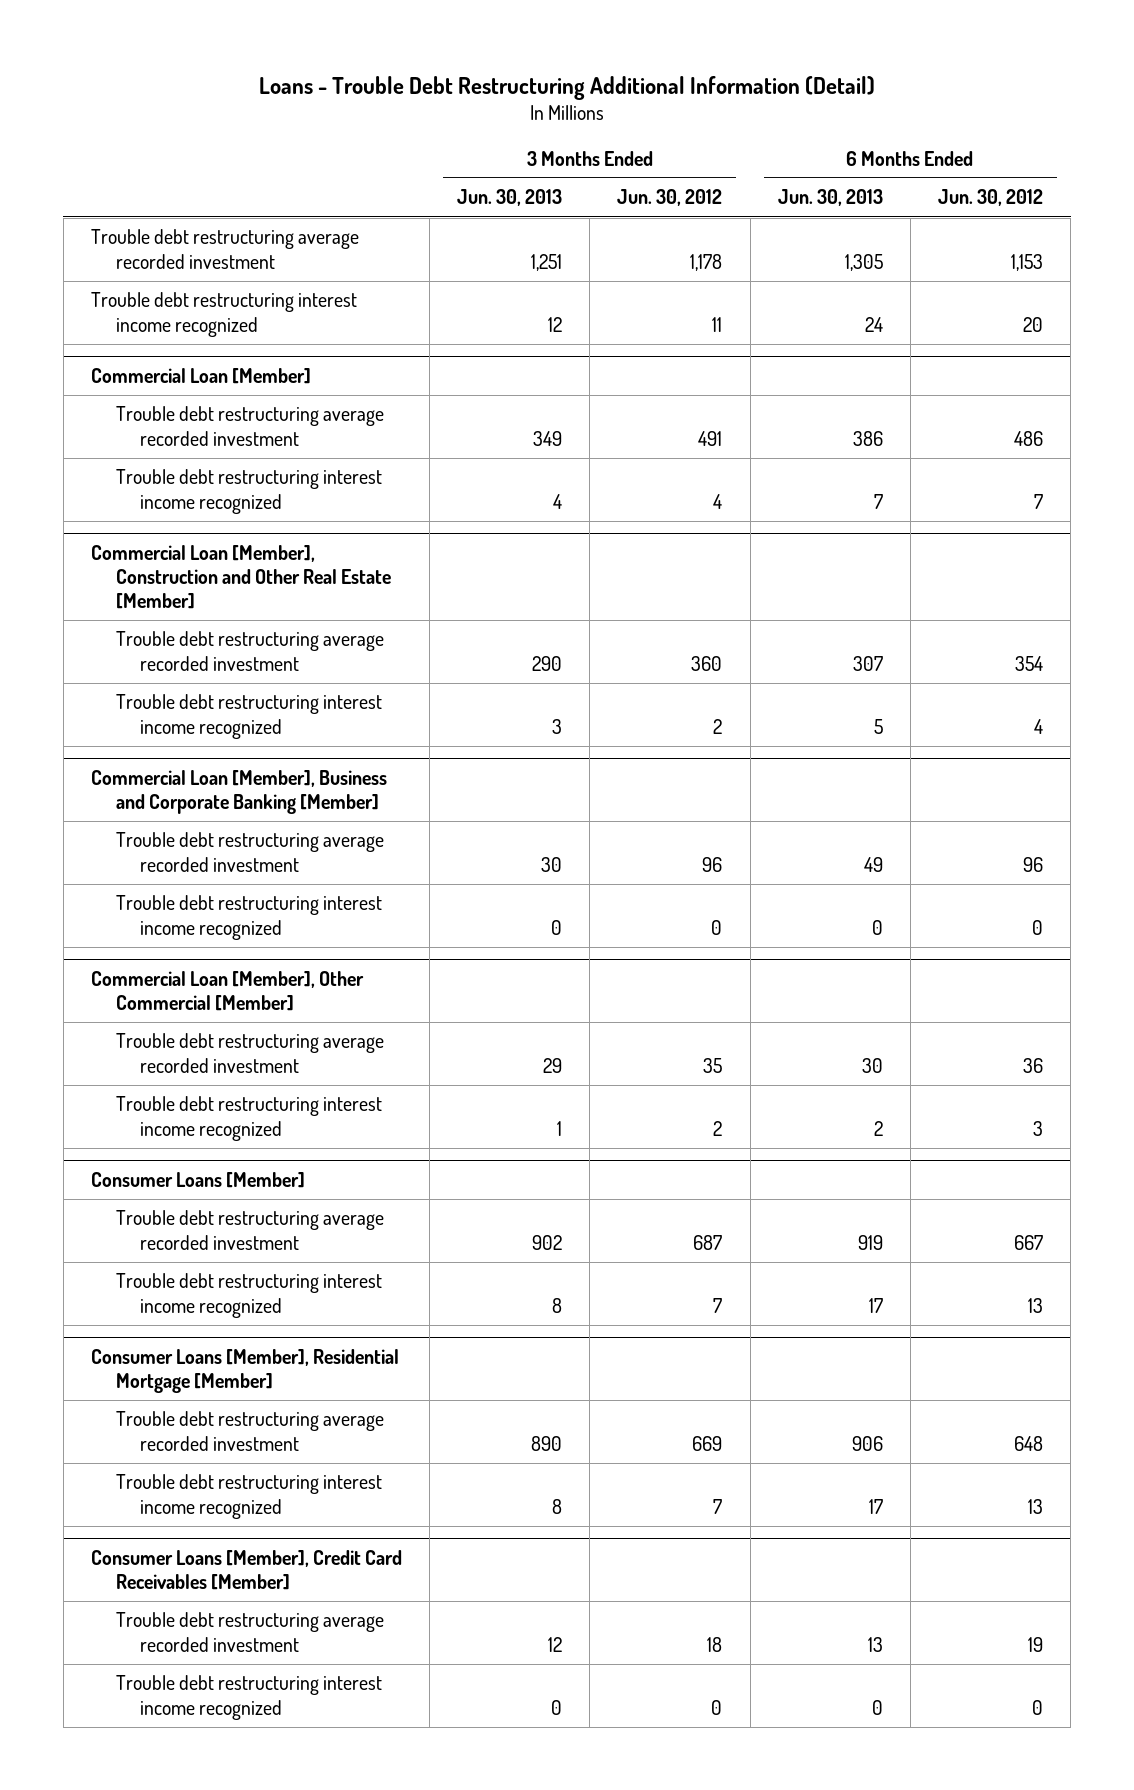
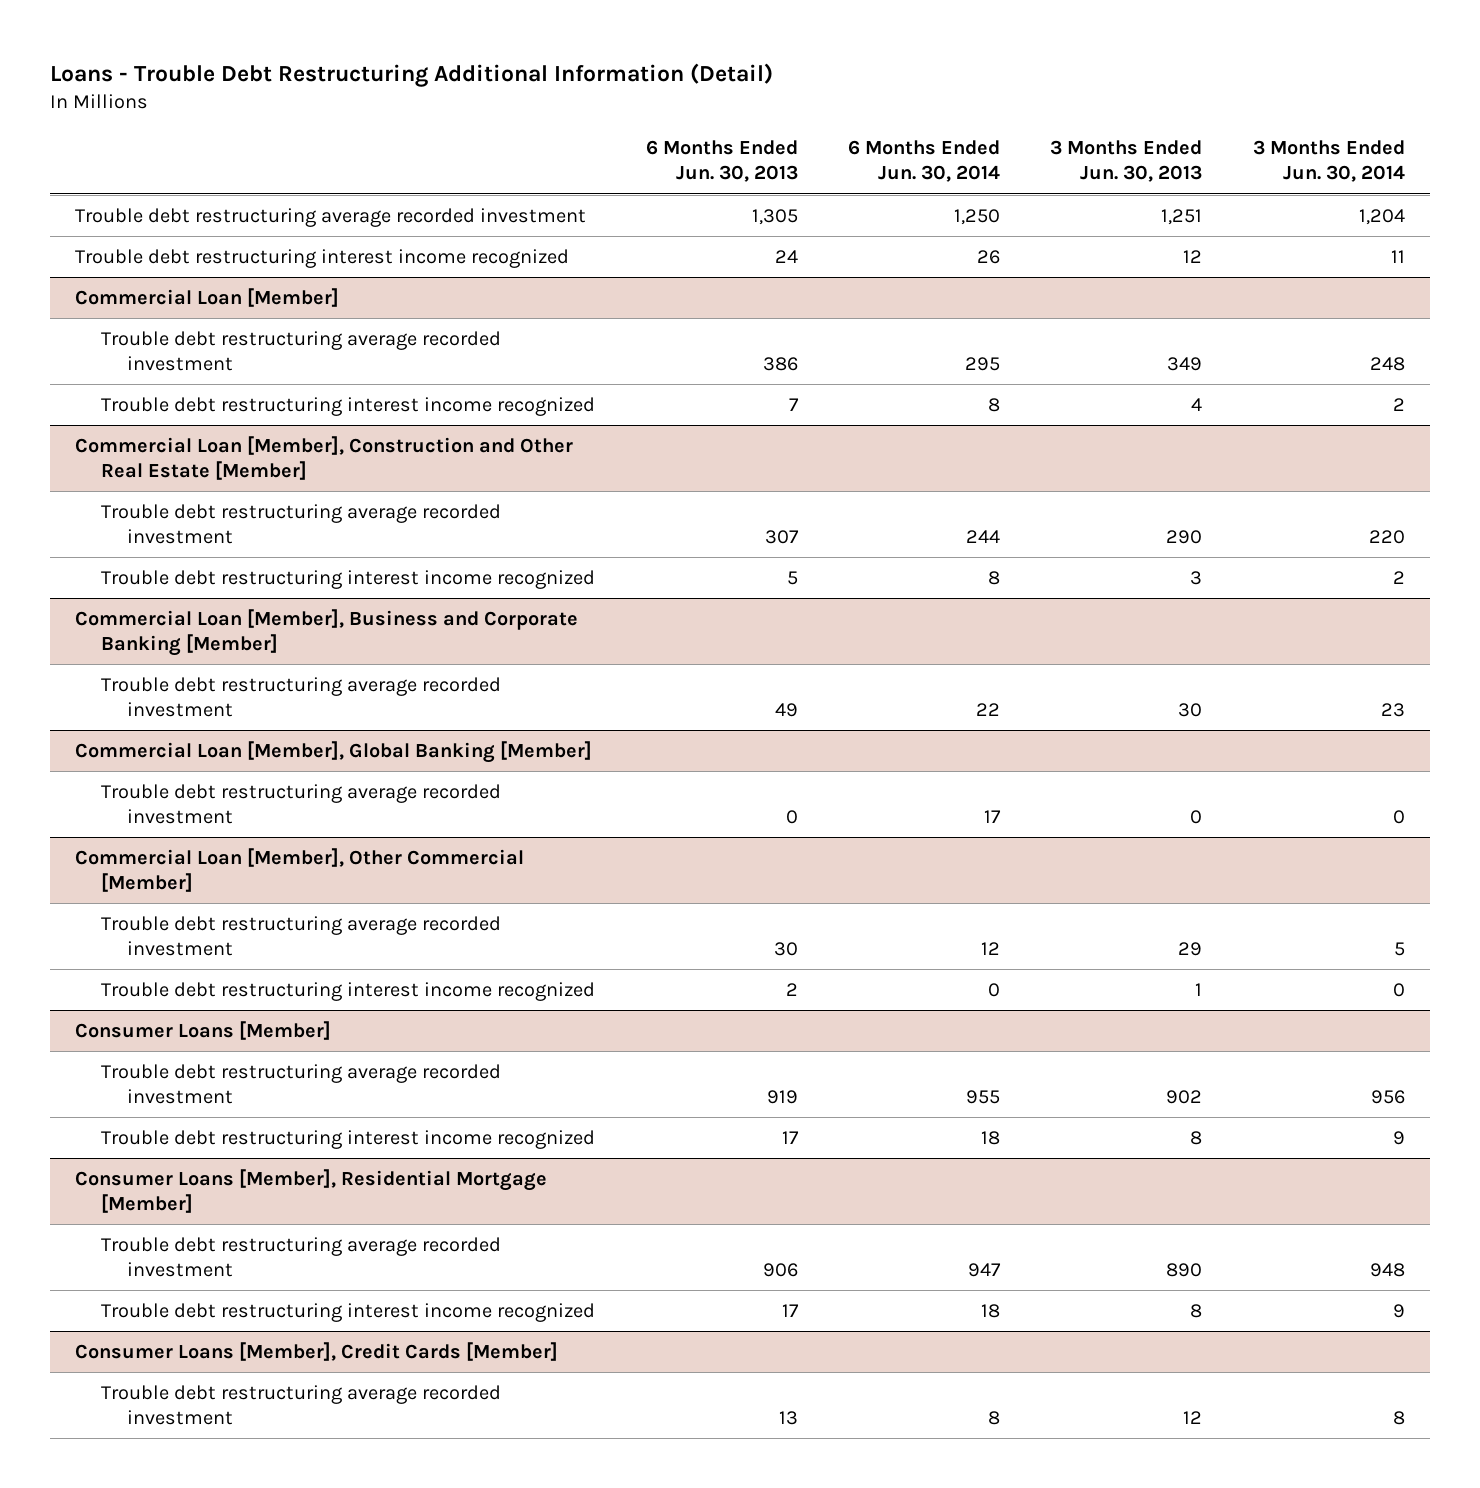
- | 3 Months Ended Jun. 30, 2013 | 3 Months Ended Jun. 30, 2012 | 6 Months Ended Jun. 30, 2013 | 6 Months Ended Jun. 30, 2012
+ | 6 Months Ended Jun. 30, 2013 | 6 Months Ended Jun. 30, 2014 | 3 Months Ended Jun. 30, 2013 | 3 Months Ended Jun. 30, 2014
@ Commercial Loan [Member], Business and Corporate Banking [Member]
- Trouble debt restructuring interest income recognized | 0 | 0 | 0 | 0
+ Commercial Loan [Member], Global Banking [Member]
+ Trouble debt restructuring average recorded investment | 0 | 17 | 0 | 0
- Consumer Loans [Member], Credit Card Receivables [Member]
+ Consumer Loans [Member], Credit Cards [Member]
- Trouble debt restructuring interest income recognized | 0 | 0 | 0 | 0

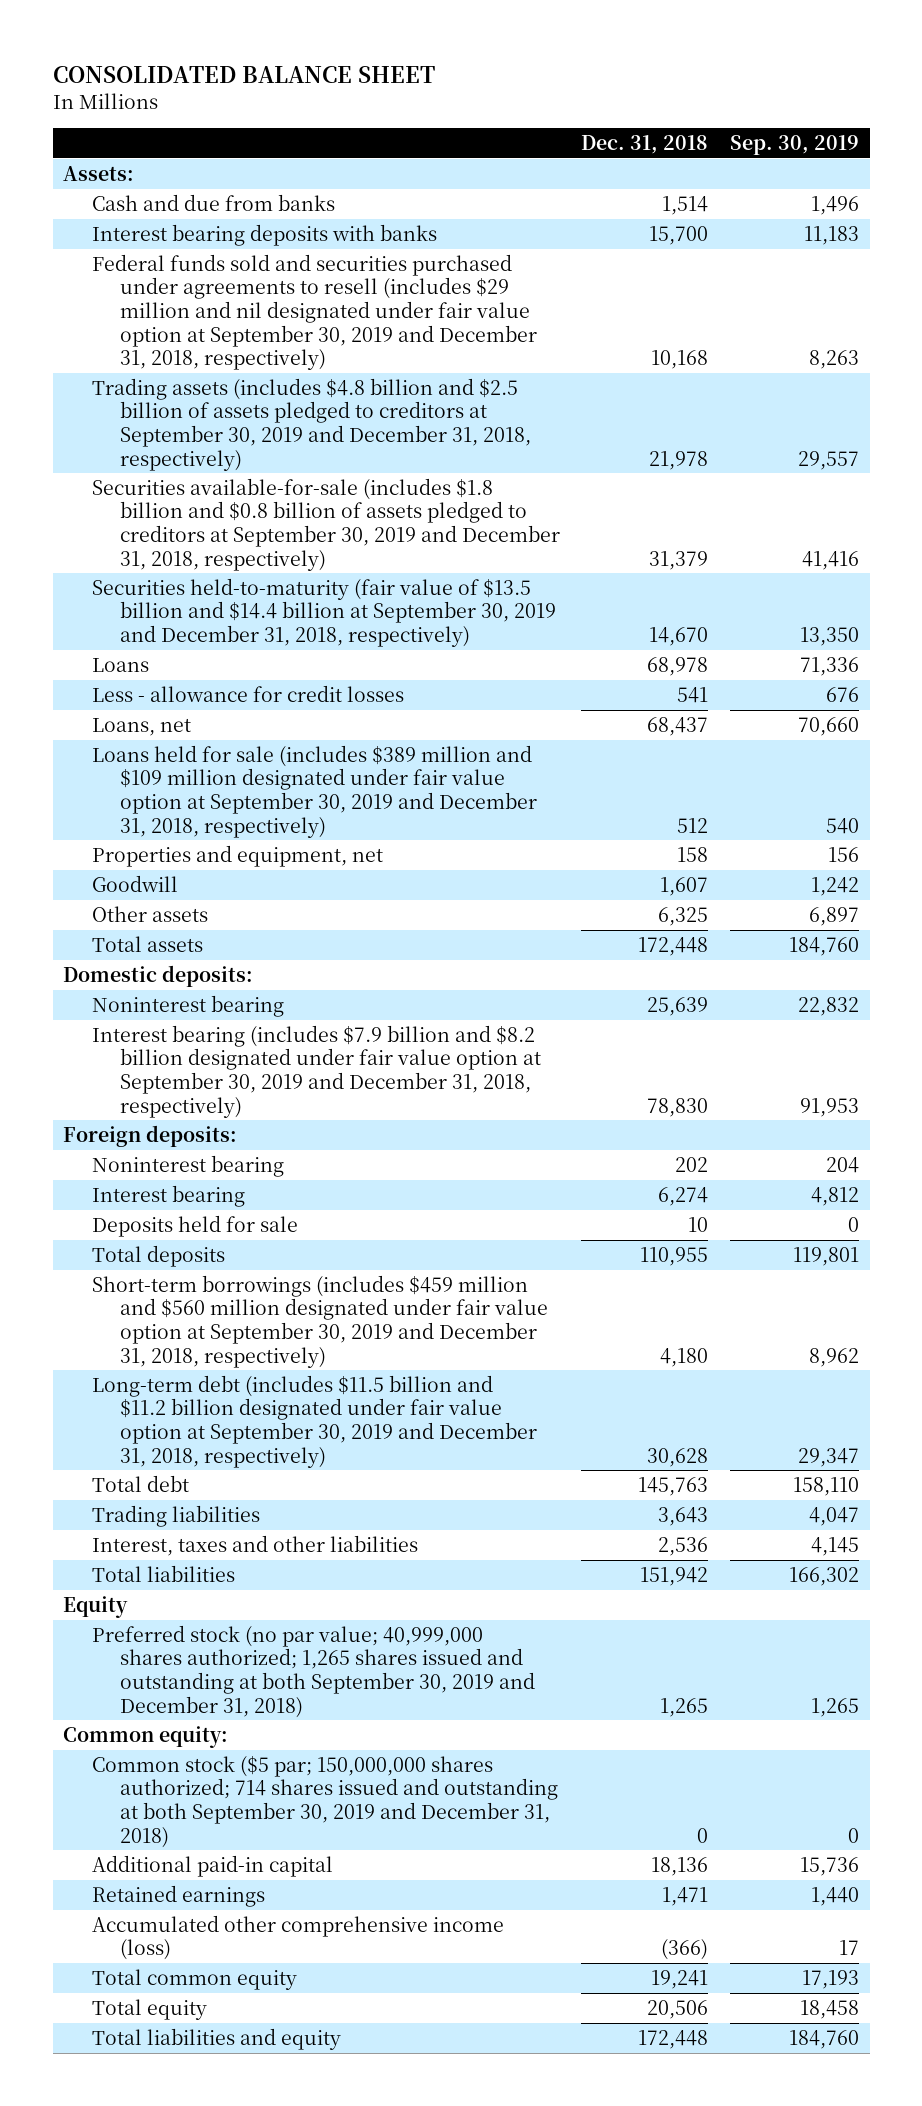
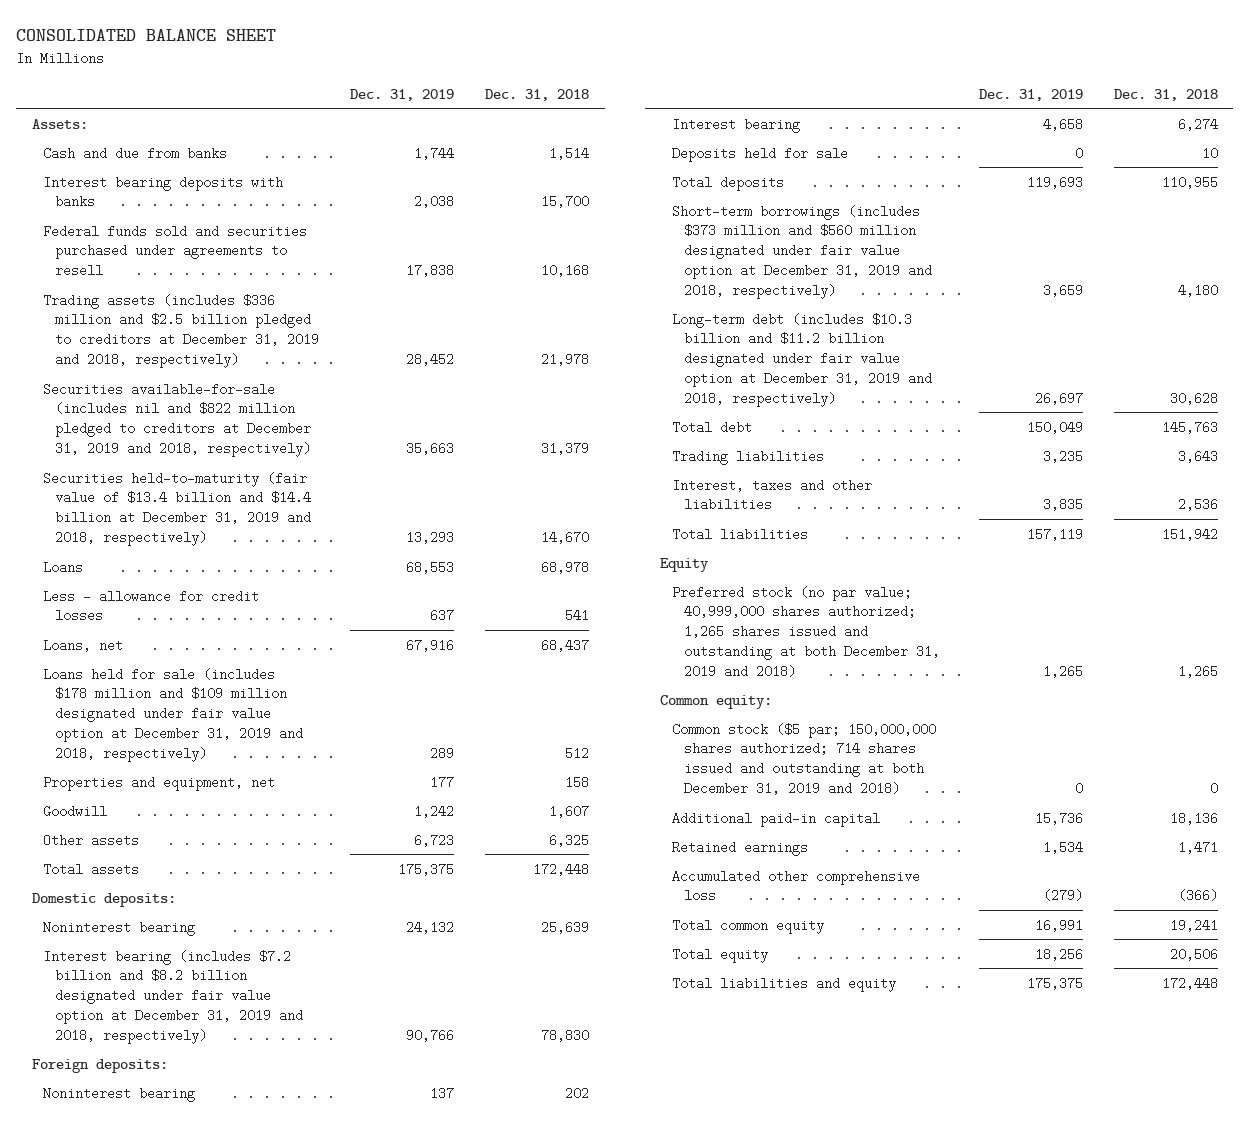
- | Dec. 31, 2018 | Sep. 30, 2019
+ | Dec. 31, 2019 | Dec. 31, 2018
- Federal funds sold and securities purchased under agreements to resell (includes $29 million and nil designated under fair value option at September 30, 2019 and December 31, 2018, respectively) | 10,168 | 8,263
- Trading assets (includes $4.8 billion and $2.5 billion of assets pledged to creditors at September 30, 2019 and December 31, 2018, respectively) | 21,978 | 29,557
- Securities available-for-sale (includes $1.8 billion and $0.8 billion of assets pledged to creditors at September 30, 2019 and December 31, 2018, respectively) | 31,379 | 41,416
- Securities held-to-maturity (fair value of $13.5 billion and $14.4 billion at September 30, 2019 and December 31, 2018, respectively) | 14,670 | 13,350
+ Federal funds sold and securities purchased under agreements to resell | 17,838 | 10,168
+ Trading assets (includes $336 million and $2.5 billion pledged to creditors at December 31, 2019 and 2018, respectively) | 28,452 | 21,978
+ Securities available-for-sale (includes nil and $822 million pledged to creditors at December 31, 2019 and 2018, respectively) | 35,663 | 31,379
+ Securities held-to-maturity (fair value of $13.4 billion and $14.4 billion at December 31, 2019 and 2018, respectively) | 13,293 | 14,670
- Loans held for sale (includes $389 million and $109 million designated under fair value option at September 30, 2019 and December 31, 2018, respectively) | 512 | 540
+ Loans held for sale (includes $178 million and $109 million designated under fair value option at December 31, 2019 and 2018, respectively) | 289 | 512
- Interest bearing (includes $7.9 billion and $8.2 billion designated under fair value option at September 30, 2019 and December 31, 2018, respectively) | 78,830 | 91,953
+ Interest bearing (includes $7.2 billion and $8.2 billion designated under fair value option at December 31, 2019 and 2018, respectively) | 90,766 | 78,830
- Short-term borrowings (includes $459 million and $560 million designated under fair value option at September 30, 2019 and December 31, 2018, respectively) | 4,180 | 8,962
- Long-term debt (includes $11.5 billion and $11.2 billion designated under fair value option at September 30, 2019 and December 31, 2018, respectively) | 30,628 | 29,347
+ Short-term borrowings (includes $373 million and $560 million designated under fair value option at December 31, 2019 and 2018, respectively) | 3,659 | 4,180
+ Long-term debt (includes $10.3 billion and $11.2 billion designated under fair value option at December 31, 2019 and 2018, respectively) | 26,697 | 30,628
- Preferred stock (no par value; 40,999,000 shares authorized; 1,265 shares issued and outstanding at both September 30, 2019 and December 31, 2018) | 1,265 | 1,265
+ Preferred stock (no par value; 40,999,000 shares authorized; 1,265 shares issued and outstanding at both December 31, 2019 and 2018) | 1,265 | 1,265
- Common stock ($5 par; 150,000,000 shares authorized; 714 shares issued and outstanding at both September 30, 2019 and December 31, 2018) | 0 | 0
+ Common stock ($5 par; 150,000,000 shares authorized; 714 shares issued and outstanding at both December 31, 2019 and 2018) | 0 | 0
- Accumulated other comprehensive income (loss) | (366) | 17
+ Accumulated other comprehensive loss | (279) | (366)

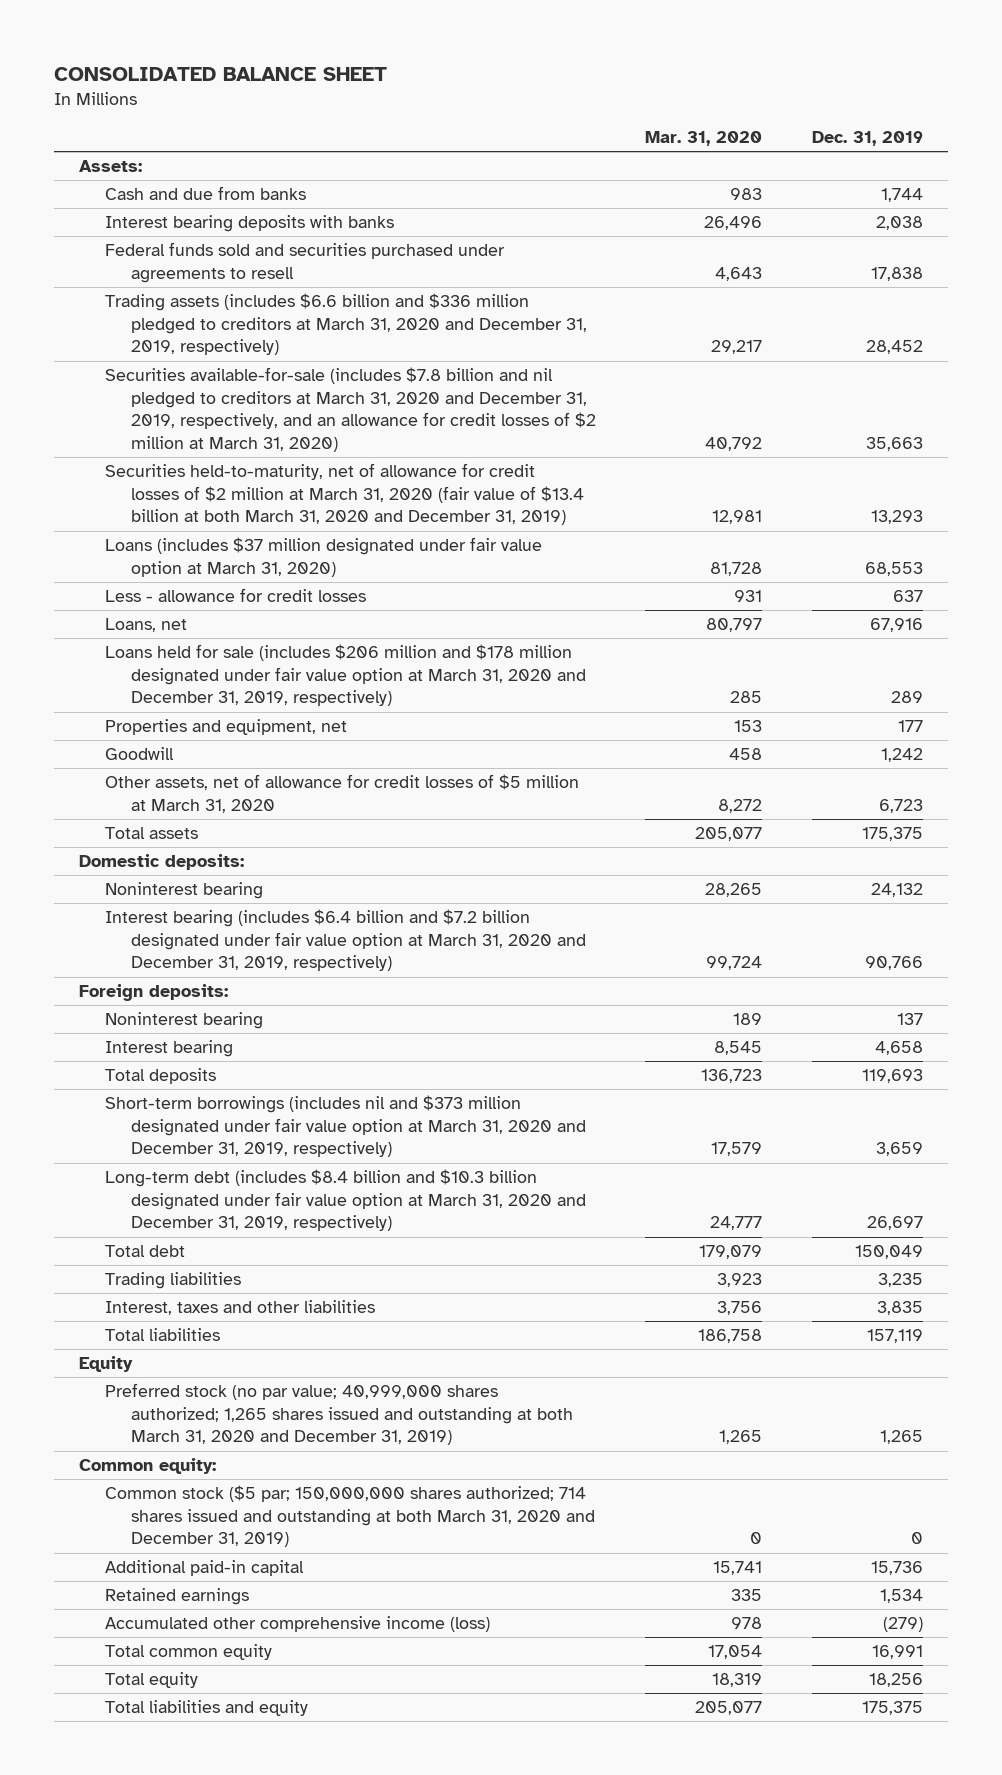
- | Dec. 31, 2019 | Dec. 31, 2018
+ | Mar. 31, 2020 | Dec. 31, 2019
- Trading assets (includes $336 million and $2.5 billion pledged to creditors at December 31, 2019 and 2018, respectively) | 28,452 | 21,978
- Securities available-for-sale (includes nil and $822 million pledged to creditors at December 31, 2019 and 2018, respectively) | 35,663 | 31,379
- Securities held-to-maturity (fair value of $13.4 billion and $14.4 billion at December 31, 2019 and 2018, respectively) | 13,293 | 14,670
- Loans | 68,553 | 68,978
+ Trading assets (includes $6.6 billion and $336 million pledged to creditors at March 31, 2020 and December 31, 2019, respectively) | 29,217 | 28,452
+ Securities available-for-sale (includes $7.8 billion and nil pledged to creditors at March 31, 2020 and December 31, 2019, respectively, and an allowance for credit losses of $2 million at March 31, 2020) | 40,792 | 35,663
+ Securities held-to-maturity, net of allowance for credit losses of $2 million at March 31, 2020 (fair value of $13.4 billion at both March 31, 2020 and December 31, 2019) | 12,981 | 13,293
+ Loans (includes $37 million designated under fair value option at March 31, 2020) | 81,728 | 68,553
- Loans held for sale (includes $178 million and $109 million designated under fair value option at December 31, 2019 and 2018, respectively) | 289 | 512
+ Loans held for sale (includes $206 million and $178 million designated under fair value option at March 31, 2020 and December 31, 2019, respectively) | 285 | 289
- Other assets | 6,723 | 6,325
+ Other assets, net of allowance for credit losses of $5 million at March 31, 2020 | 8,272 | 6,723
- Interest bearing (includes $7.2 billion and $8.2 billion designated under fair value option at December 31, 2019 and 2018, respectively) | 90,766 | 78,830
+ Interest bearing (includes $6.4 billion and $7.2 billion designated under fair value option at March 31, 2020 and December 31, 2019, respectively) | 99,724 | 90,766
- Deposits held for sale | 0 | 10
- Short-term borrowings (includes $373 million and $560 million designated under fair value option at December 31, 2019 and 2018, respectively) | 3,659 | 4,180
- Long-term debt (includes $10.3 billion and $11.2 billion designated under fair value option at December 31, 2019 and 2018, respectively) | 26,697 | 30,628
+ Short-term borrowings (includes nil and $373 million designated under fair value option at March 31, 2020 and December 31, 2019, respectively) | 17,579 | 3,659
+ Long-term debt (includes $8.4 billion and $10.3 billion designated under fair value option at March 31, 2020 and December 31, 2019, respectively) | 24,777 | 26,697
- Preferred stock (no par value; 40,999,000 shares authorized; 1,265 shares issued and outstanding at both December 31, 2019 and 2018) | 1,265 | 1,265
+ Preferred stock (no par value; 40,999,000 shares authorized; 1,265 shares issued and outstanding at both March 31, 2020 and December 31, 2019) | 1,265 | 1,265
- Common stock ($5 par; 150,000,000 shares authorized; 714 shares issued and outstanding at both December 31, 2019 and 2018) | 0 | 0
+ Common stock ($5 par; 150,000,000 shares authorized; 714 shares issued and outstanding at both March 31, 2020 and December 31, 2019) | 0 | 0
- Accumulated other comprehensive loss | (279) | (366)
+ Accumulated other comprehensive income (loss) | 978 | (279)

